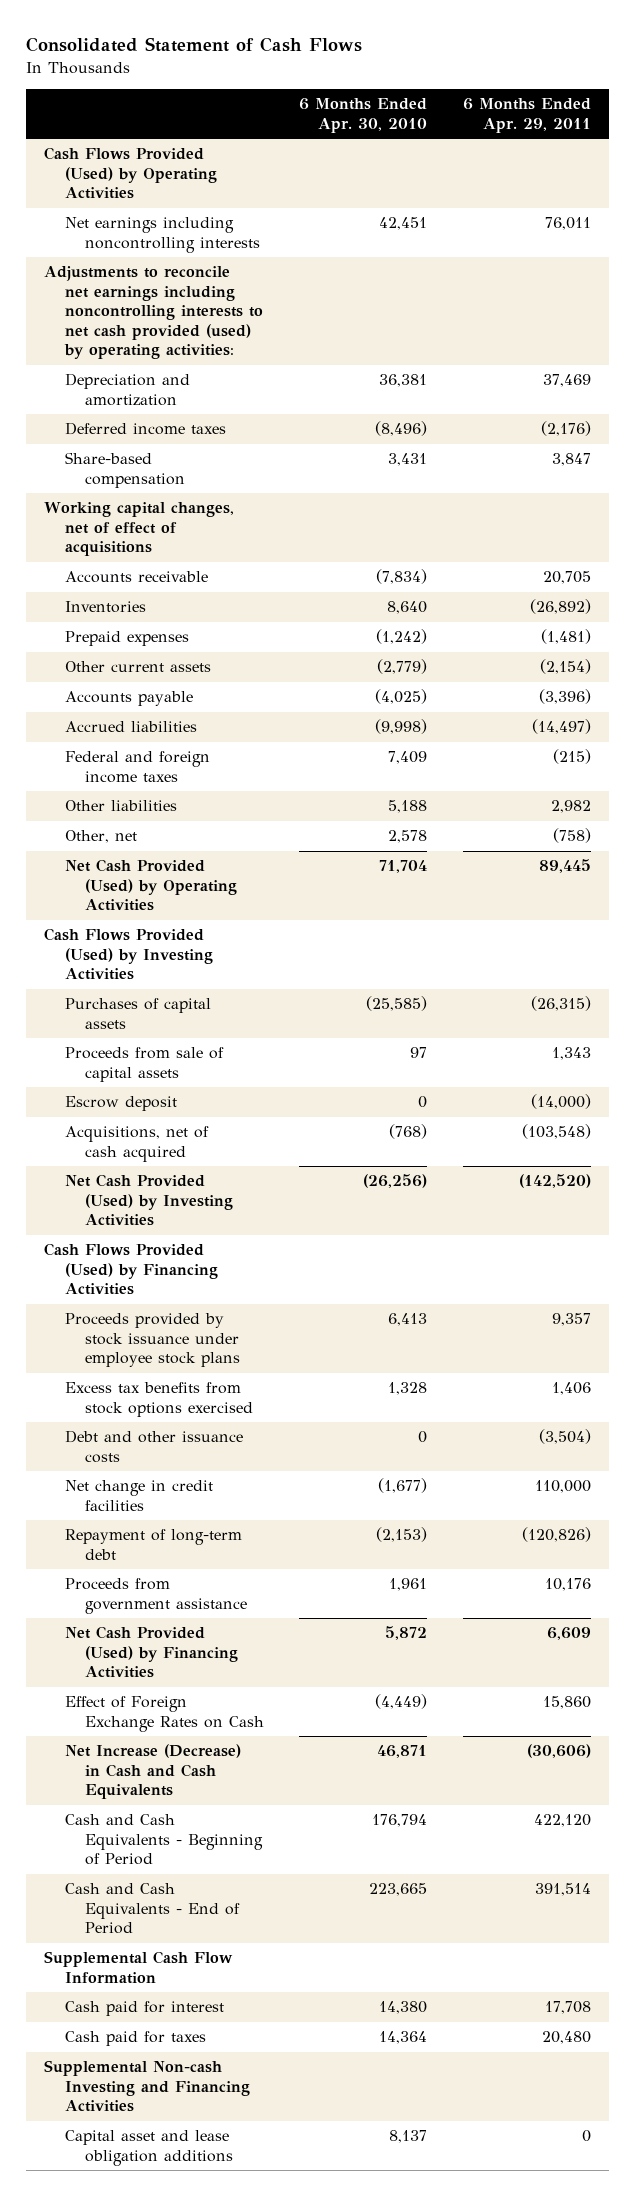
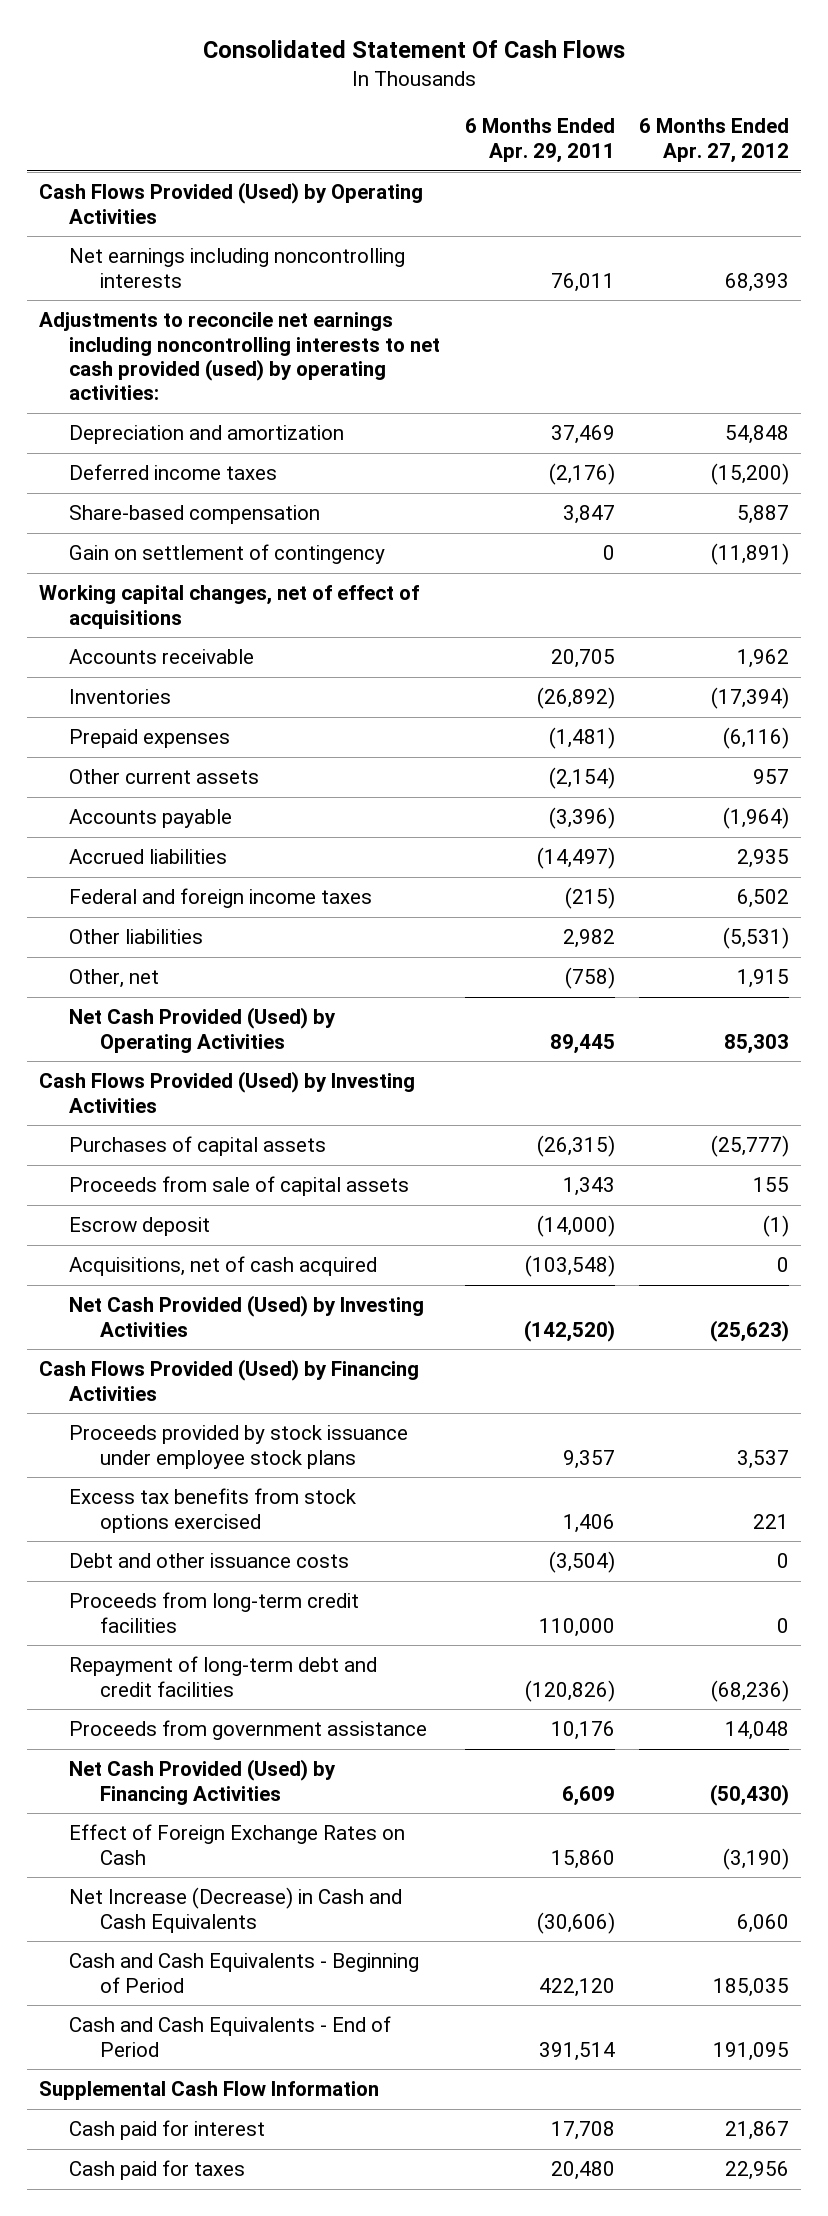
- Consolidated Statement of Cash Flows
+ Consolidated Statement Of Cash Flows
- | 6 Months Ended Apr. 30, 2010 | 6 Months Ended Apr. 29, 2011
+ | 6 Months Ended Apr. 29, 2011 | 6 Months Ended Apr. 27, 2012
+ Gain on settlement of contingency | 0 | (11,891)
- Net change in credit facilities | (1,677) | 110,000
- Repayment of long-term debt | (2,153) | (120,826)
+ Proceeds from long-term credit facilities | 110,000 | 0
+ Repayment of long-term debt and credit facilities | (120,826) | (68,236)
- Supplemental Non-cash Investing and Financing Activities
- Capital asset and lease obligation additions | 8,137 | 0

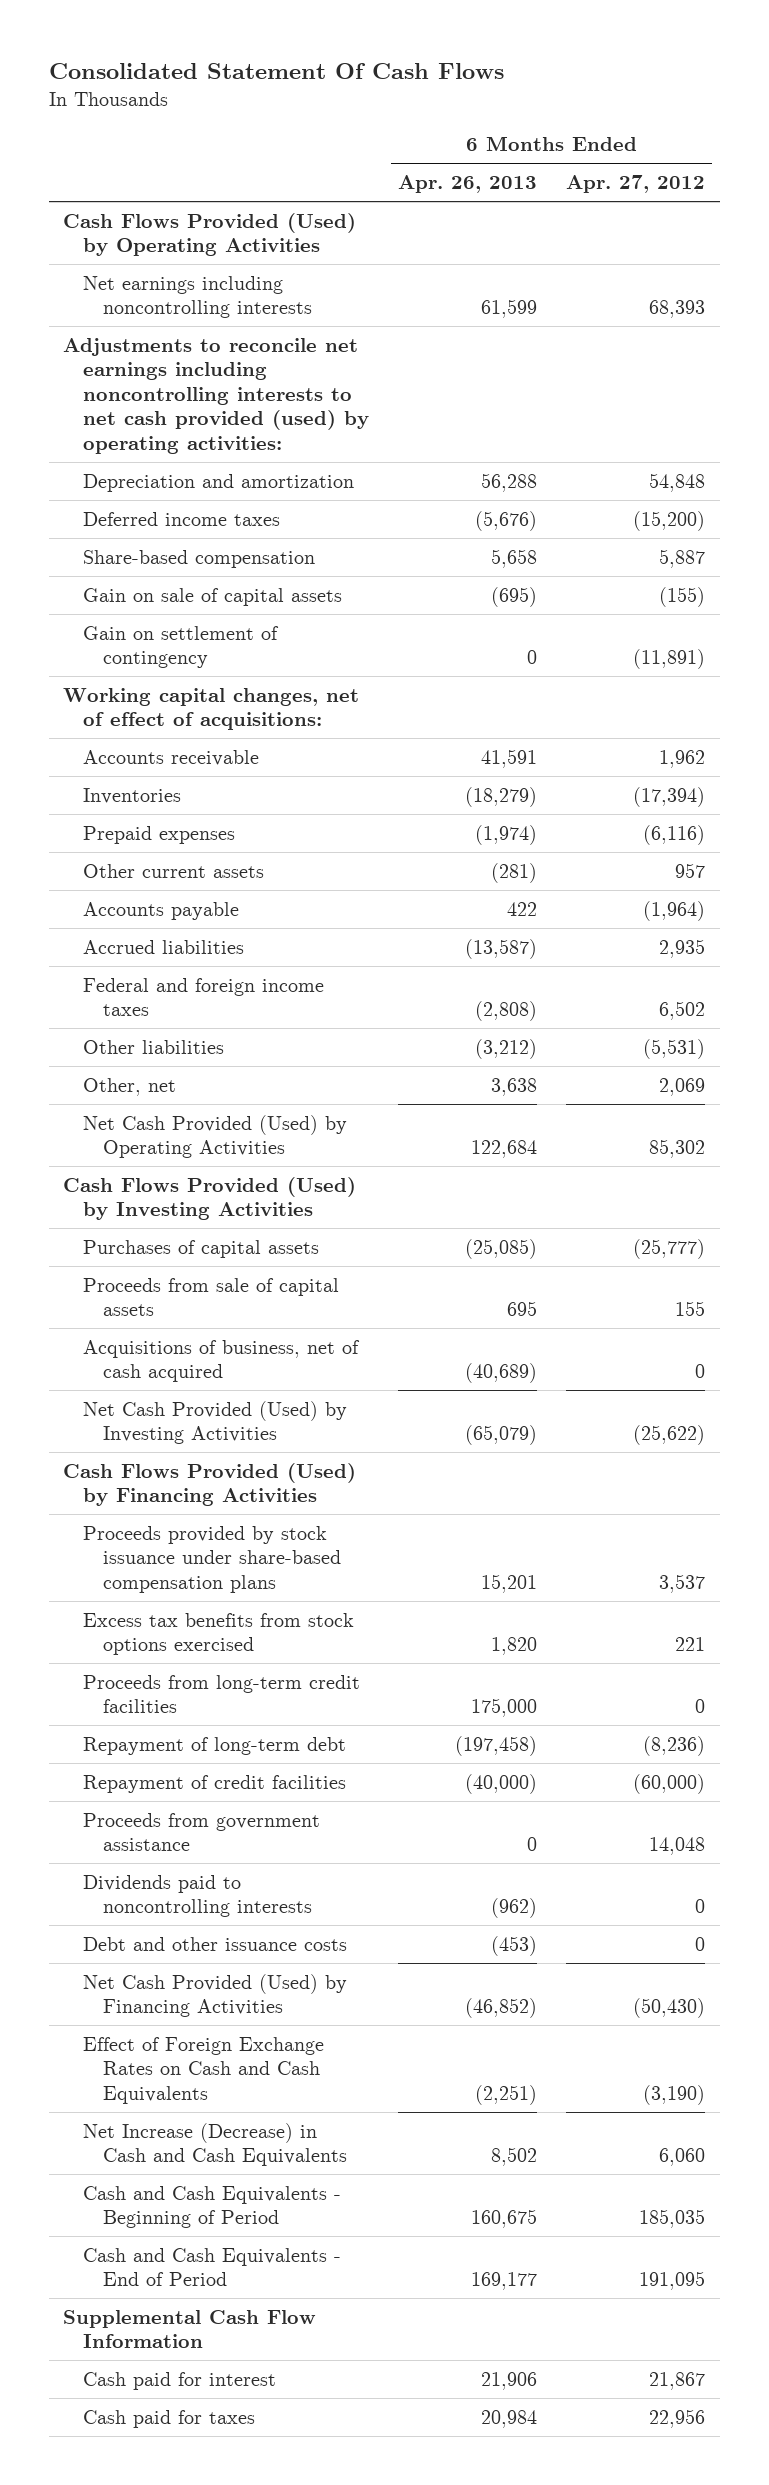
- | 6 Months Ended Apr. 29, 2011 | 6 Months Ended Apr. 27, 2012
+ | 6 Months Ended Apr. 26, 2013 | 6 Months Ended Apr. 27, 2012
+ Gain on sale of capital assets | (695) | (155)
- Working capital changes, net of effect of acquisitions
+ Working capital changes, net of effect of acquisitions:
- Other, net | (758) | 1,915
- Net Cash Provided (Used) by Operating Activities | 89,445 | 85,303
+ Other, net | 3,638 | 2,069
+ Net Cash Provided (Used) by Operating Activities | 122,684 | 85,302
- Escrow deposit | (14,000) | (1)
- Acquisitions, net of cash acquired | (103,548) | 0
- Net Cash Provided (Used) by Investing Activities | (142,520) | (25,623)
+ Acquisitions of business, net of cash acquired | (40,689) | 0
+ Net Cash Provided (Used) by Investing Activities | (65,079) | (25,622)
- Proceeds provided by stock issuance under employee stock plans | 9,357 | 3,537
+ Proceeds provided by stock issuance under share-based compensation plans | 15,201 | 3,537
- Repayment of long-term debt and credit facilities | (120,826) | (68,236)
+ Repayment of long-term debt | (197,458) | (8,236)
+ Repayment of credit facilities | (40,000) | (60,000)
+ Dividends paid to noncontrolling interests | (962) | 0
moved down: Debt and other issuance costs | (453) | 0
- Effect of Foreign Exchange Rates on Cash | 15,860 | (3,190)
+ Effect of Foreign Exchange Rates on Cash and Cash Equivalents | (2,251) | (3,190)

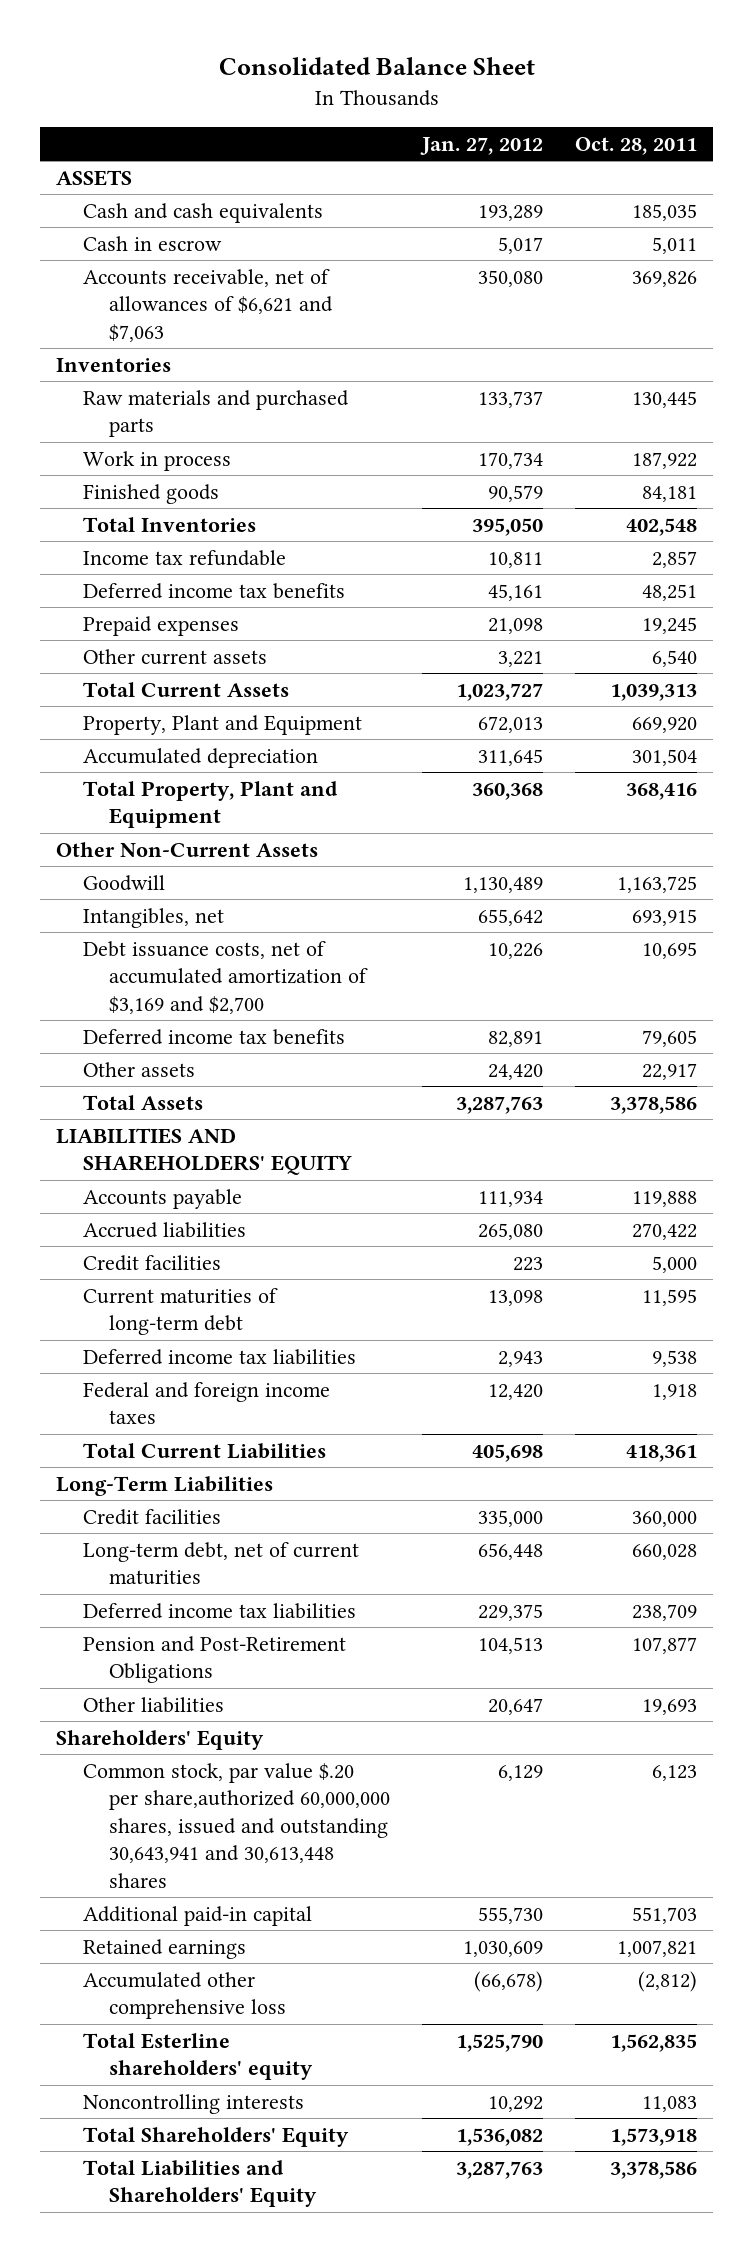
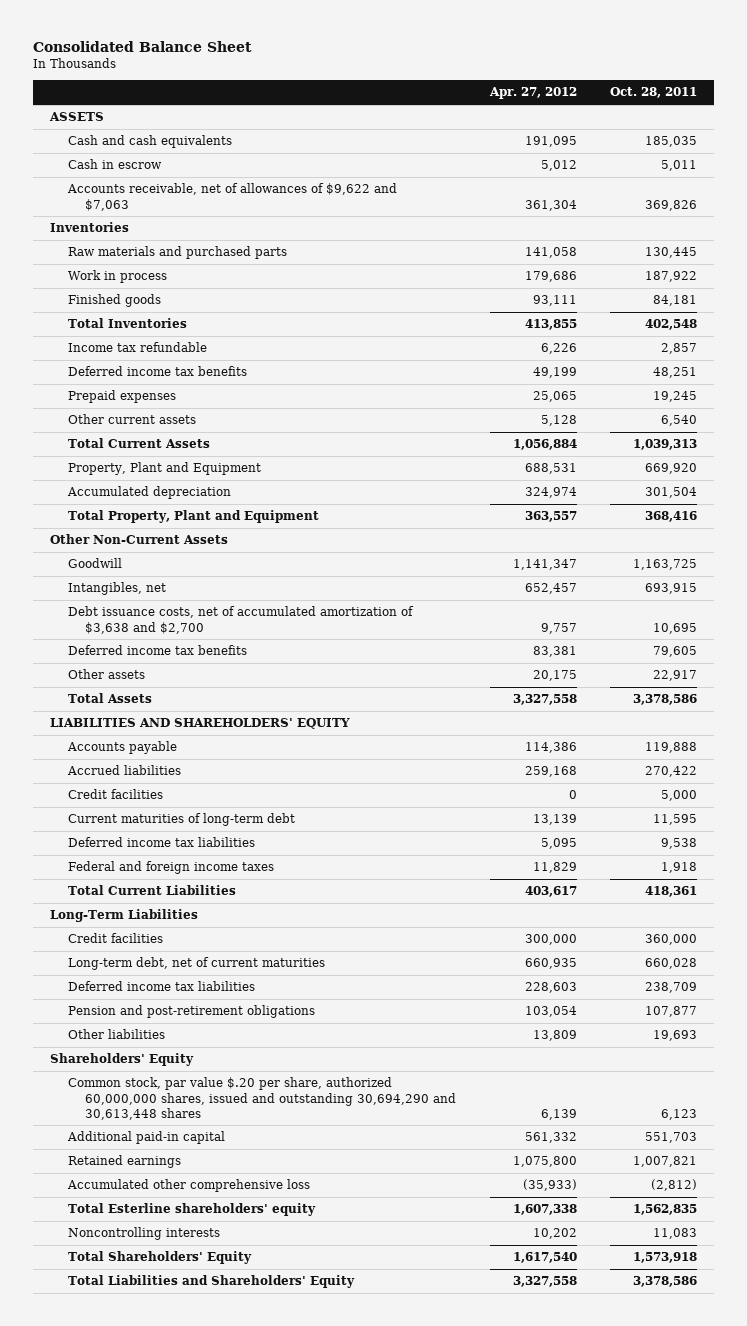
- | Jan. 27, 2012 | Oct. 28, 2011
+ | Apr. 27, 2012 | Oct. 28, 2011
- Accounts receivable, net of allowances of $6,621 and $7,063 | 350,080 | 369,826
+ Accounts receivable, net of allowances of $9,622 and $7,063 | 361,304 | 369,826
- Debt issuance costs, net of accumulated amortization of $3,169 and $2,700 | 10,226 | 10,695
+ Debt issuance costs, net of accumulated amortization of $3,638 and $2,700 | 9,757 | 10,695
- Pension and Post-Retirement Obligations | 104,513 | 107,877
+ Pension and post-retirement obligations | 103,054 | 107,877
- Common stock, par value $.20 per share,authorized 60,000,000 shares, issued and outstanding 30,643,941 and 30,613,448 shares | 6,129 | 6,123
+ Common stock, par value $.20 per share, authorized 60,000,000 shares, issued and outstanding 30,694,290 and 30,613,448 shares | 6,139 | 6,123

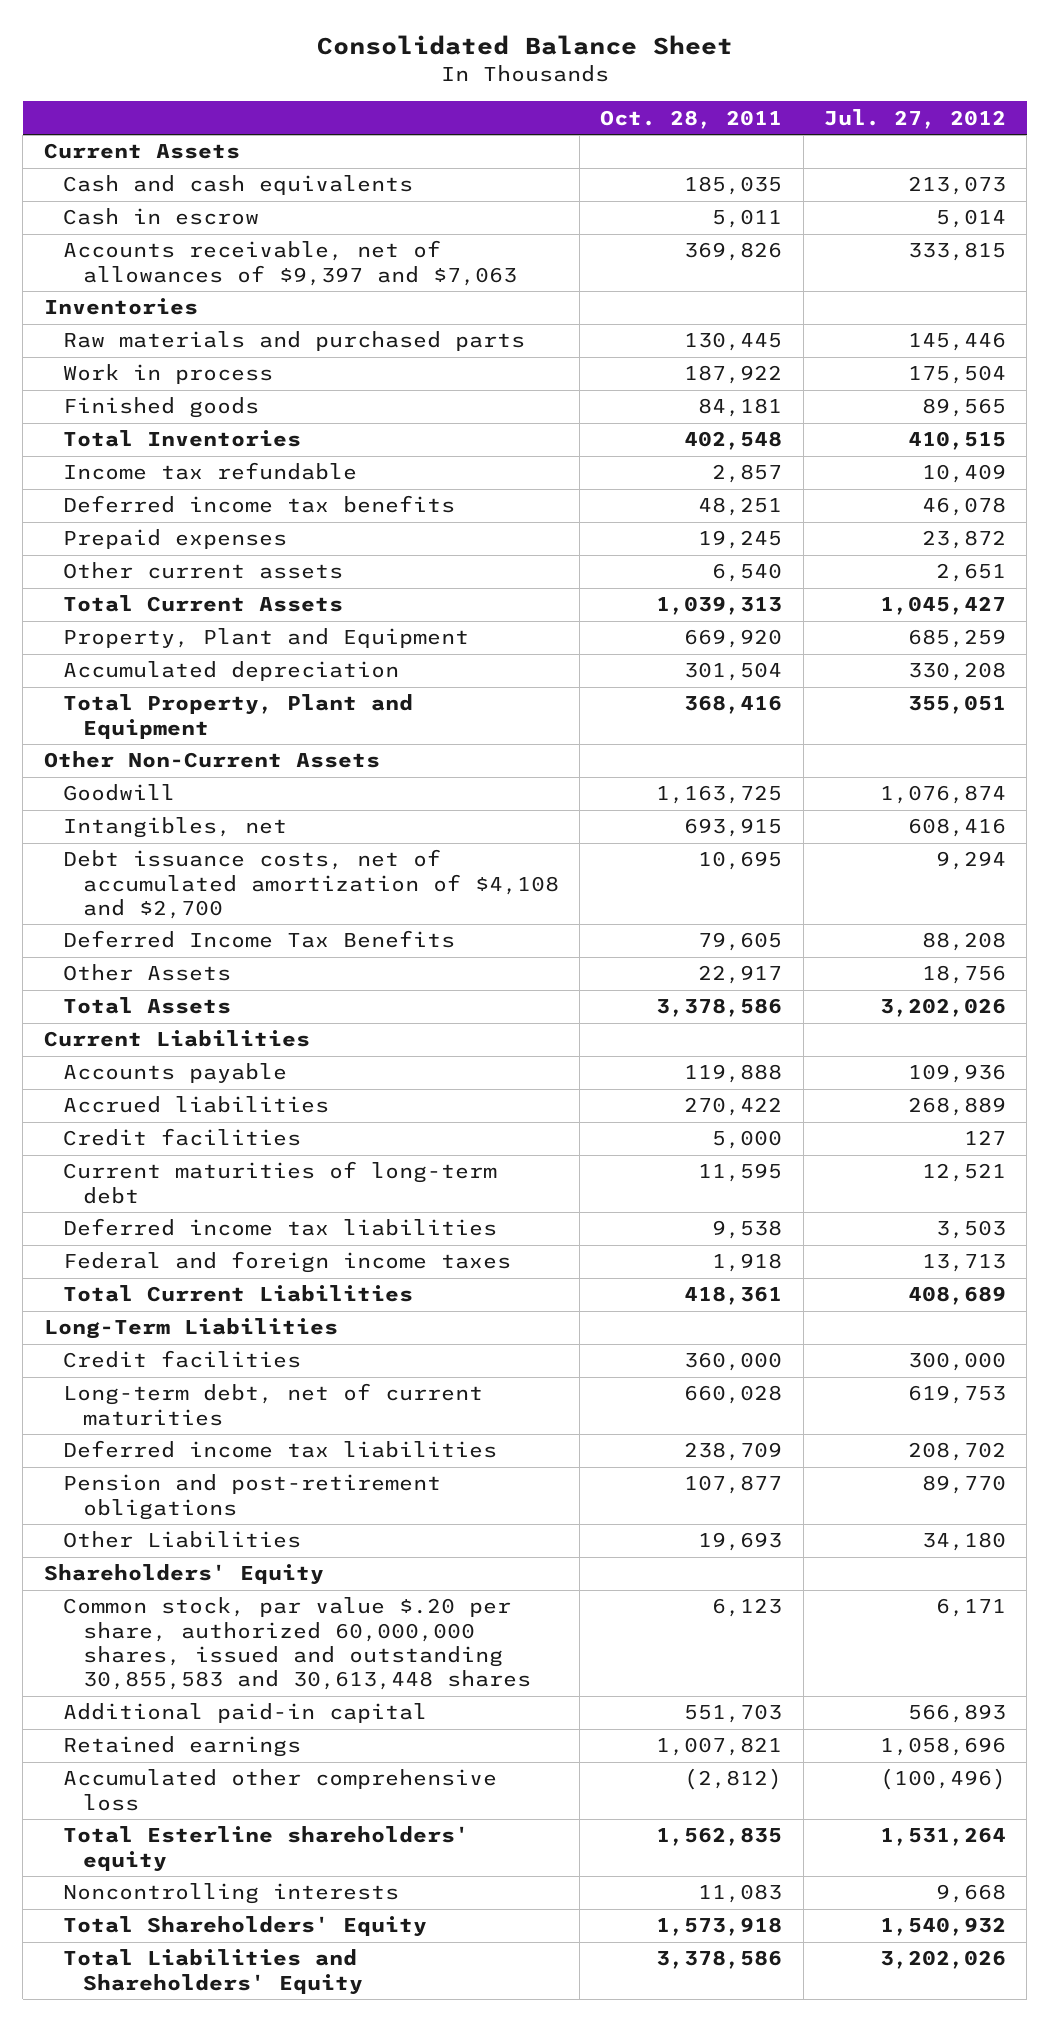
- | Apr. 27, 2012 | Oct. 28, 2011
+ | Oct. 28, 2011 | Jul. 27, 2012
- ASSETS
+ Current Assets
- Accounts receivable, net of allowances of $9,622 and $7,063 | 361,304 | 369,826
+ Accounts receivable, net of allowances of $9,397 and $7,063 | 369,826 | 333,815
- Debt issuance costs, net of accumulated amortization of $3,638 and $2,700 | 9,757 | 10,695
- Deferred income tax benefits | 83,381 | 79,605
- Other assets | 20,175 | 22,917
+ Debt issuance costs, net of accumulated amortization of $4,108 and $2,700 | 10,695 | 9,294
+ Deferred Income Tax Benefits | 79,605 | 88,208
+ Other Assets | 22,917 | 18,756
- LIABILITIES AND SHAREHOLDERS' EQUITY
+ Current Liabilities
- Other liabilities | 13,809 | 19,693
+ Other Liabilities | 19,693 | 34,180
- Common stock, par value $.20 per share, authorized 60,000,000 shares, issued and outstanding 30,694,290 and 30,613,448 shares | 6,139 | 6,123
+ Common stock, par value $.20 per share, authorized 60,000,000 shares, issued and outstanding 30,855,583 and 30,613,448 shares | 6,123 | 6,171

